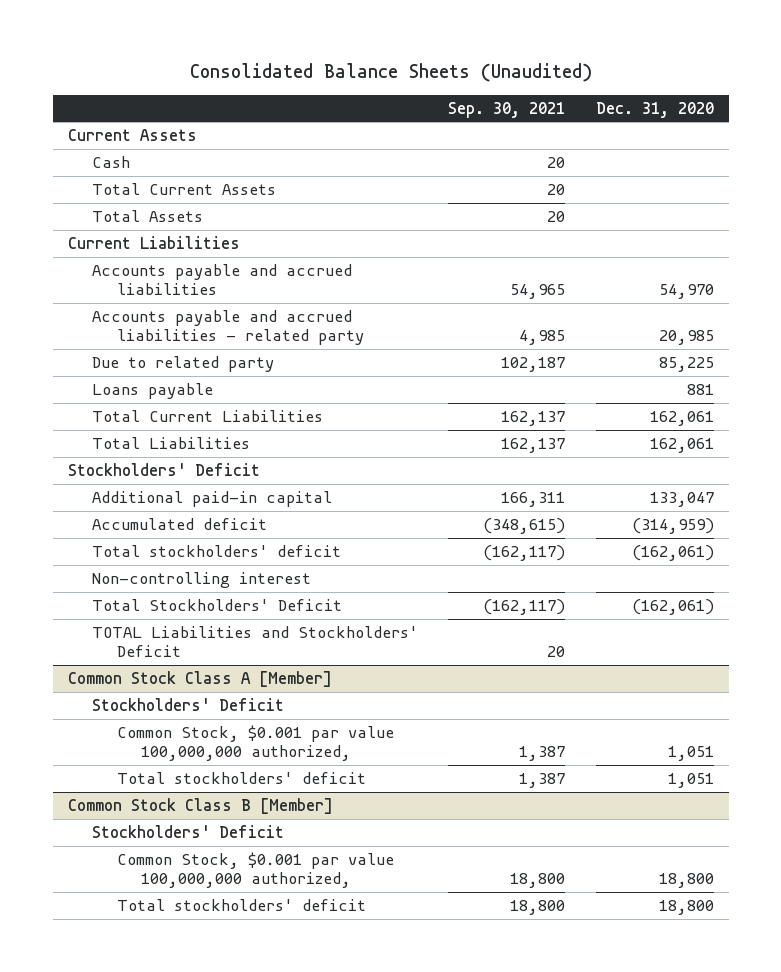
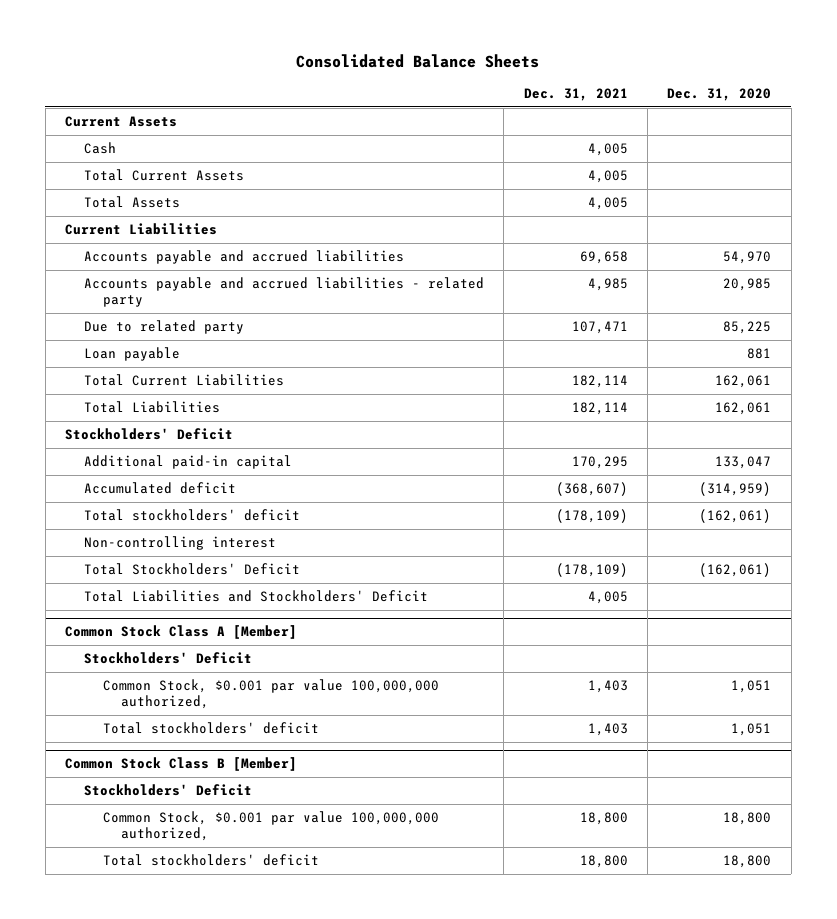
- Consolidated Balance Sheets (Unaudited)
+ Consolidated Balance Sheets
- | Sep. 30, 2021 | Dec. 31, 2020
+ | Dec. 31, 2021 | Dec. 31, 2020
- Loans payable | | 881
+ Loan payable | | 881
- TOTAL Liabilities and Stockholders' Deficit | 20 |
+ Total Liabilities and Stockholders' Deficit | 4,005 |

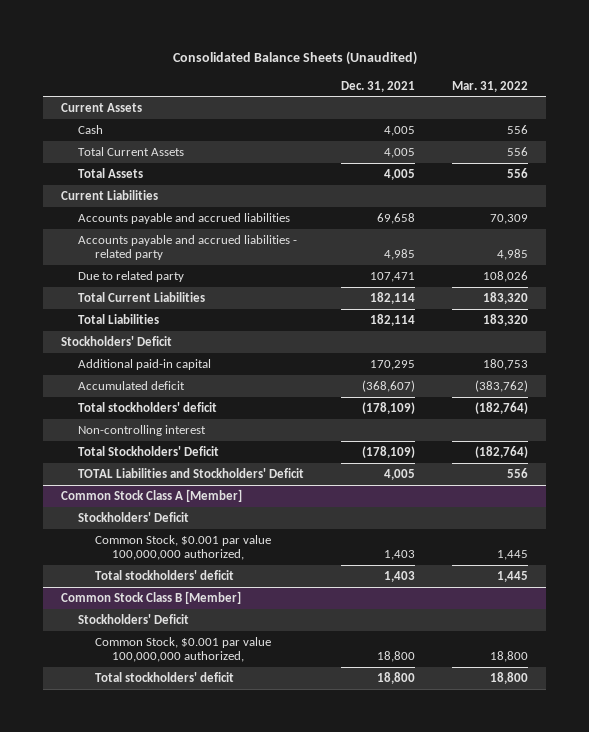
- Consolidated Balance Sheets
+ Consolidated Balance Sheets (Unaudited)
- | Dec. 31, 2021 | Dec. 31, 2020
+ | Dec. 31, 2021 | Mar. 31, 2022
- Loan payable | | 881
- Total Liabilities and Stockholders' Deficit | 4,005 |
+ TOTAL Liabilities and Stockholders' Deficit | 4,005 | 556

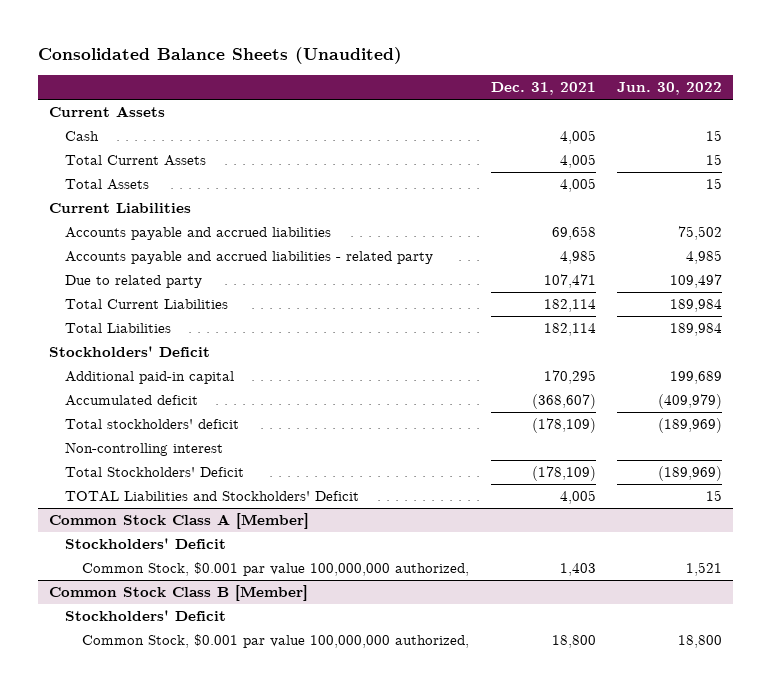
- | Dec. 31, 2021 | Mar. 31, 2022
+ | Dec. 31, 2021 | Jun. 30, 2022
@ Common Stock Class A [Member]
- Total stockholders' deficit | 1,403 | 1,445
@ Common Stock Class B [Member]
- Total stockholders' deficit | 18,800 | 18,800

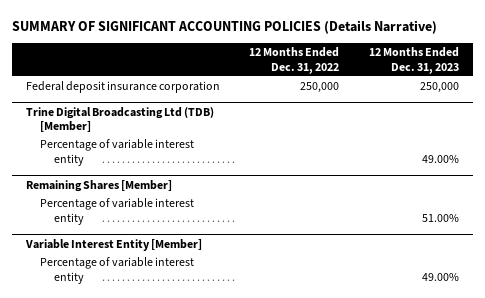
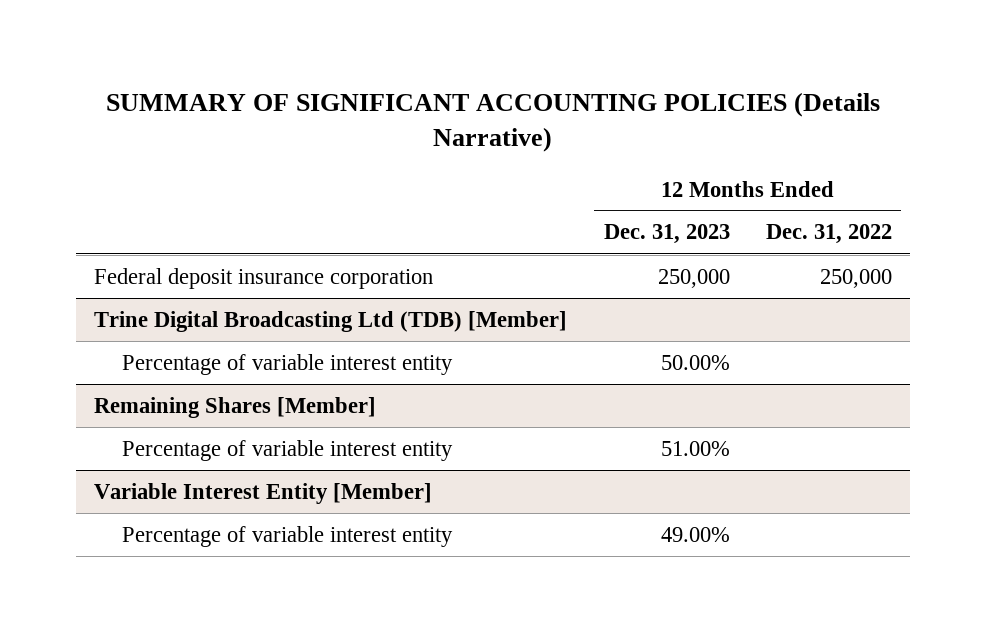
- | 12 Months Ended Dec. 31, 2022 | 12 Months Ended Dec. 31, 2023
+ | 12 Months Ended Dec. 31, 2023 | 12 Months Ended Dec. 31, 2022
@ Trine Digital Broadcasting Ltd (TDB) [Member]
- Percentage of variable interest entity | | 49.00%
+ Percentage of variable interest entity | 50.00% |

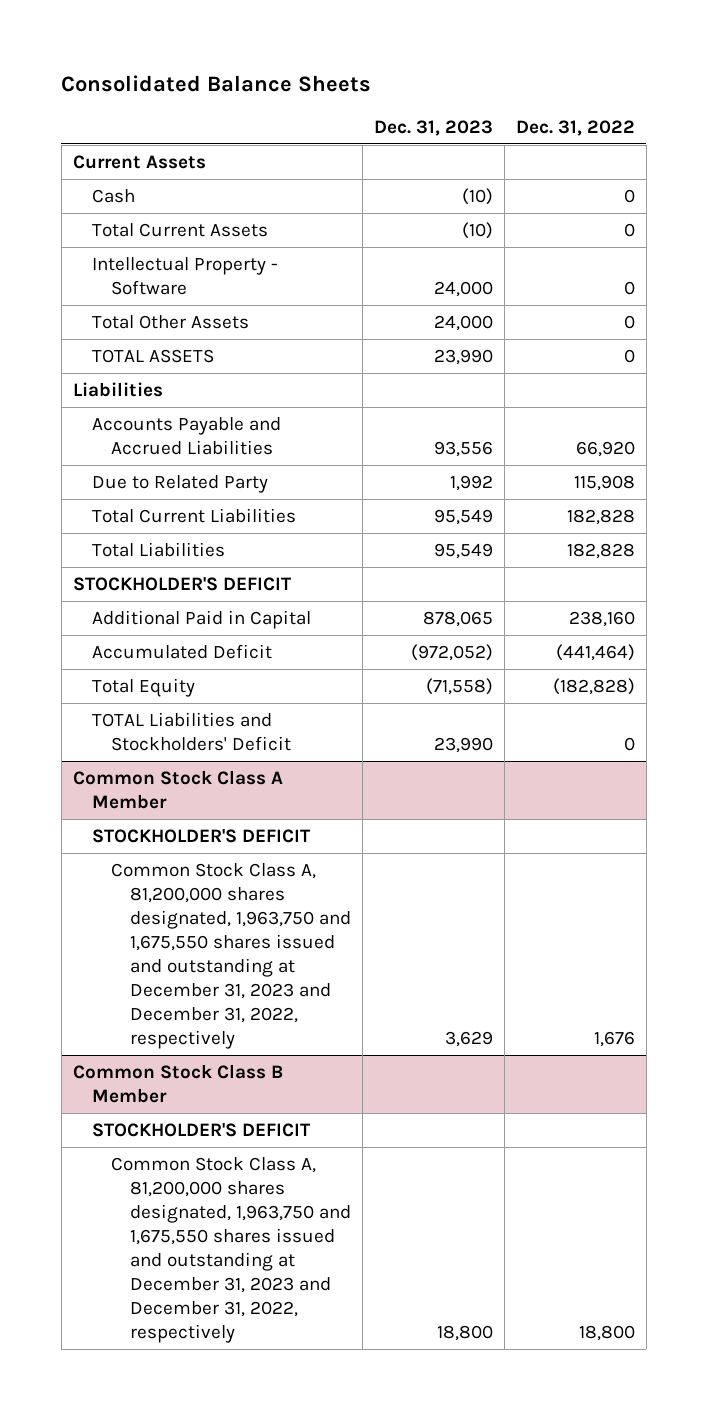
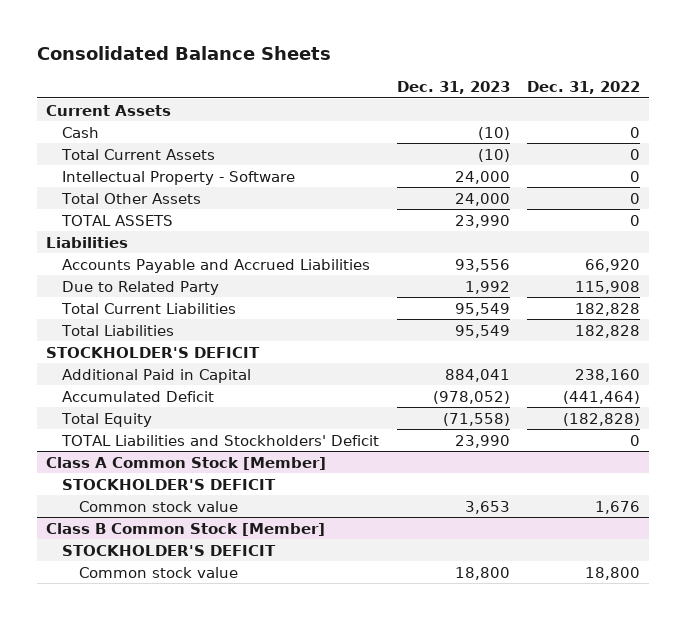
- Additional Paid in Capital | 878,065 | 238,160
- Accumulated Deficit | (972,052) | (441,464)
+ Additional Paid in Capital | 884,041 | 238,160
+ Accumulated Deficit | (978,052) | (441,464)
- Common Stock Class A Member
+ Class A Common Stock [Member]
- Common Stock Class A, 81,200,000 shares designated, 1,963,750 and 1,675,550 shares issued and outstanding at December 31, 2023 and December 31, 2022, respectively | 3,629 | 1,676
- Common Stock Class B Member
+ Common stock value | 3,653 | 1,676
+ Class B Common Stock [Member]
- Common Stock Class A, 81,200,000 shares designated, 1,963,750 and 1,675,550 shares issued and outstanding at December 31, 2023 and December 31, 2022, respectively | 18,800 | 18,800
+ Common stock value | 18,800 | 18,800

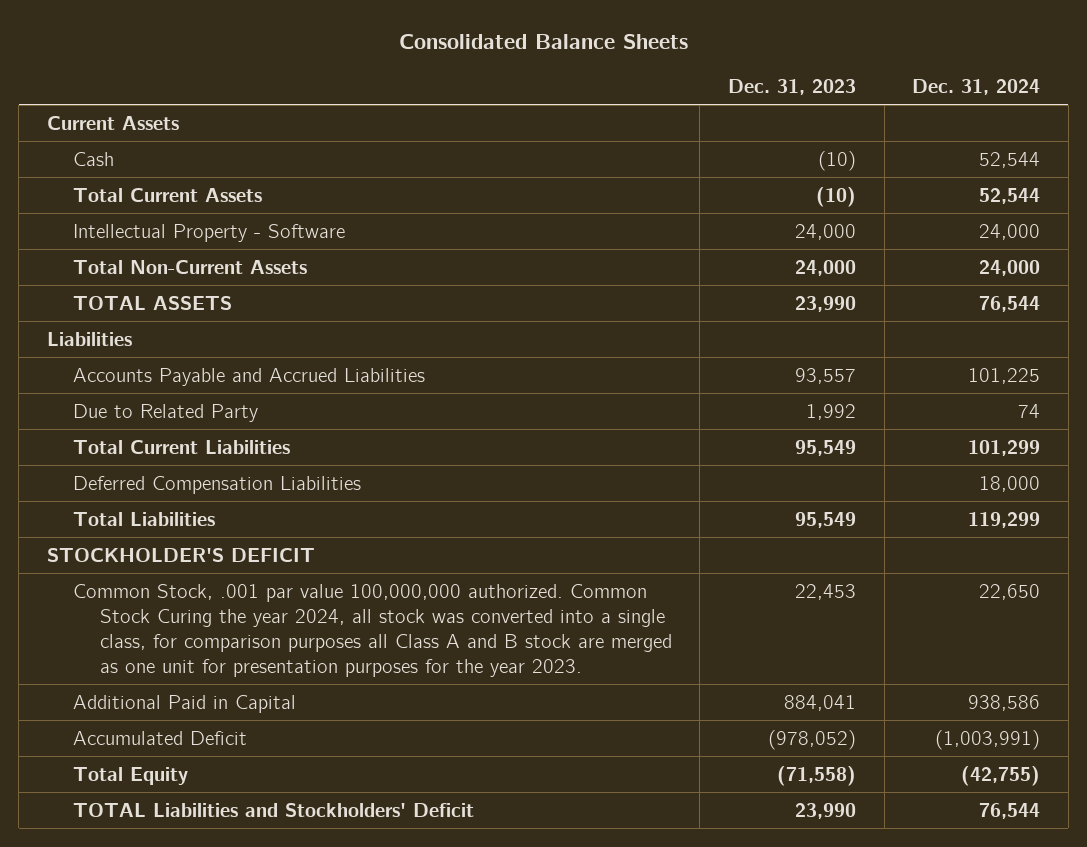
- | Dec. 31, 2023 | Dec. 31, 2022
+ | Dec. 31, 2023 | Dec. 31, 2024
- Total Other Assets | 24,000 | 0
+ Total Non-Current Assets | 24,000 | 24,000
- Accounts Payable and Accrued Liabilities | 93,556 | 66,920
+ Accounts Payable and Accrued Liabilities | 93,557 | 101,225
+ Deferred Compensation Liabilities | | 18,000
+ Common Stock, .001 par value 100,000,000 authorized. Common Stock Curing the year 2024, all stock was converted into a single class, for comparison purposes all Class A and B stock are merged as one unit for presentation purposes for the year 2023. | 22,453 | 22,650
- Class A Common Stock [Member]
- STOCKHOLDER'S DEFICIT
- Common stock value | 3,653 | 1,676
- Class B Common Stock [Member]
- STOCKHOLDER'S DEFICIT
- Common stock value | 18,800 | 18,800

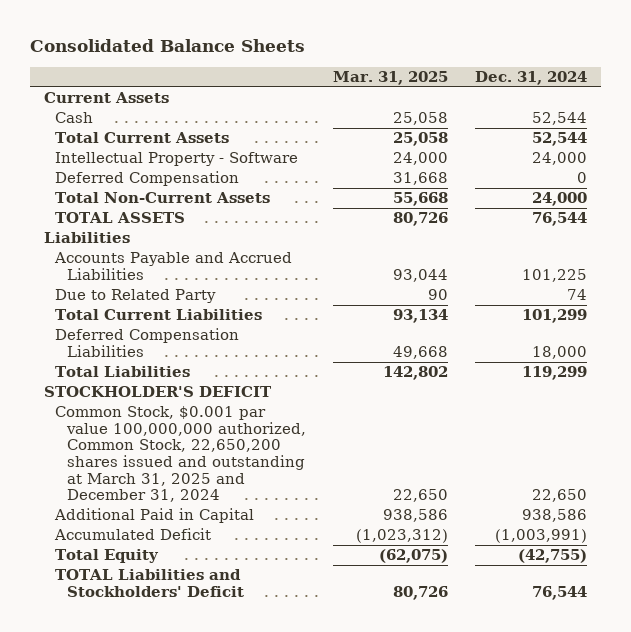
- | Dec. 31, 2023 | Dec. 31, 2024
+ | Mar. 31, 2025 | Dec. 31, 2024
+ Deferred Compensation | 31,668 | 0
- Common Stock, .001 par value 100,000,000 authorized. Common Stock Curing the year 2024, all stock was converted into a single class, for comparison purposes all Class A and B stock are merged as one unit for presentation purposes for the year 2023. | 22,453 | 22,650
+ Common Stock, $0.001 par value 100,000,000 authorized, Common Stock, 22,650,200 shares issued and outstanding at March 31, 2025 and December 31, 2024 | 22,650 | 22,650

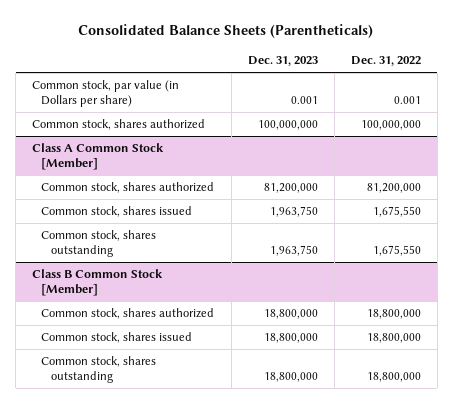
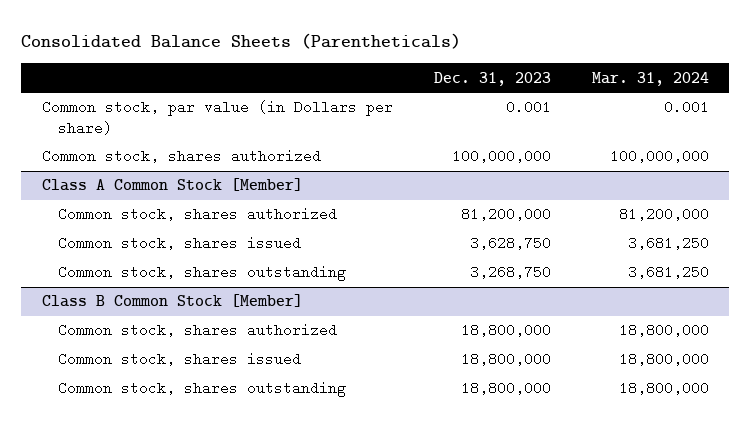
- | Dec. 31, 2023 | Dec. 31, 2022
+ | Dec. 31, 2023 | Mar. 31, 2024
@ Class A Common Stock [Member]
- Common stock, shares issued | 1,963,750 | 1,675,550
- Common stock, shares outstanding | 1,963,750 | 1,675,550
+ Common stock, shares issued | 3,628,750 | 3,681,250
+ Common stock, shares outstanding | 3,268,750 | 3,681,250

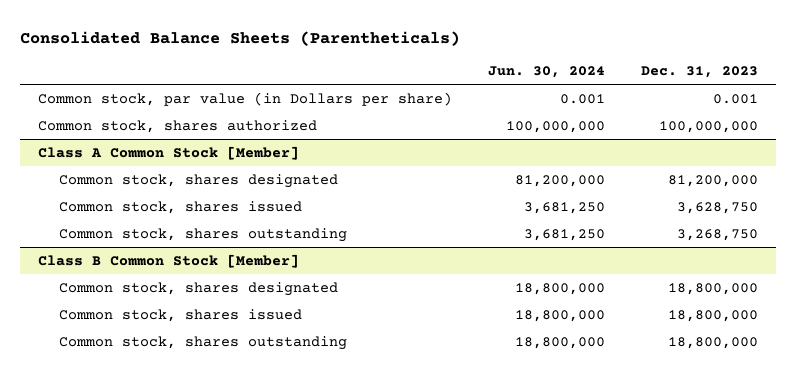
- | Dec. 31, 2023 | Mar. 31, 2024
+ | Jun. 30, 2024 | Dec. 31, 2023
@ Class A Common Stock [Member]
- Common stock, shares authorized | 81,200,000 | 81,200,000
+ Common stock, shares designated | 81,200,000 | 81,200,000
@ Class B Common Stock [Member]
- Common stock, shares authorized | 18,800,000 | 18,800,000
+ Common stock, shares designated | 18,800,000 | 18,800,000

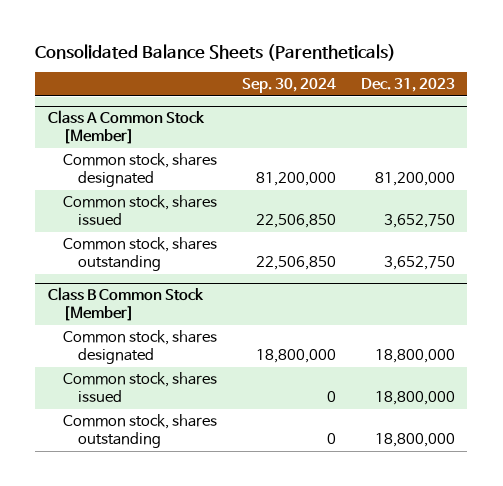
- | Jun. 30, 2024 | Dec. 31, 2023
+ | Sep. 30, 2024 | Dec. 31, 2023
- Common stock, par value (in Dollars per share) | 0.001 | 0.001
- Common stock, shares authorized | 100,000,000 | 100,000,000
@ Class A Common Stock [Member]
- Common stock, shares issued | 3,681,250 | 3,628,750
- Common stock, shares outstanding | 3,681,250 | 3,268,750
+ Common stock, shares issued | 22,506,850 | 3,652,750
+ Common stock, shares outstanding | 22,506,850 | 3,652,750

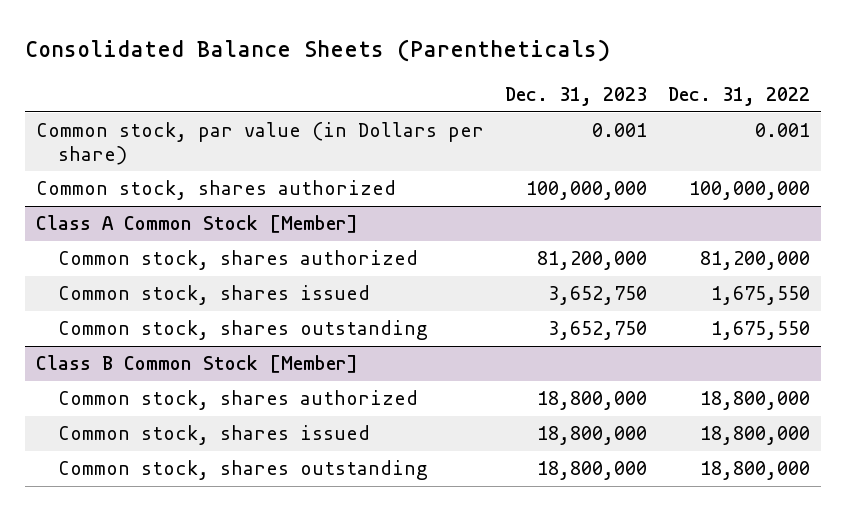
- | Sep. 30, 2024 | Dec. 31, 2023
+ | Dec. 31, 2023 | Dec. 31, 2022
+ Common stock, par value (in Dollars per share) | 0.001 | 0.001
+ Common stock, shares authorized | 100,000,000 | 100,000,000
@ Class A Common Stock [Member]
- Common stock, shares designated | 81,200,000 | 81,200,000
+ Common stock, shares authorized | 81,200,000 | 81,200,000
@ Class B Common Stock [Member]
- Common stock, shares designated | 18,800,000 | 18,800,000
+ Common stock, shares authorized | 18,800,000 | 18,800,000

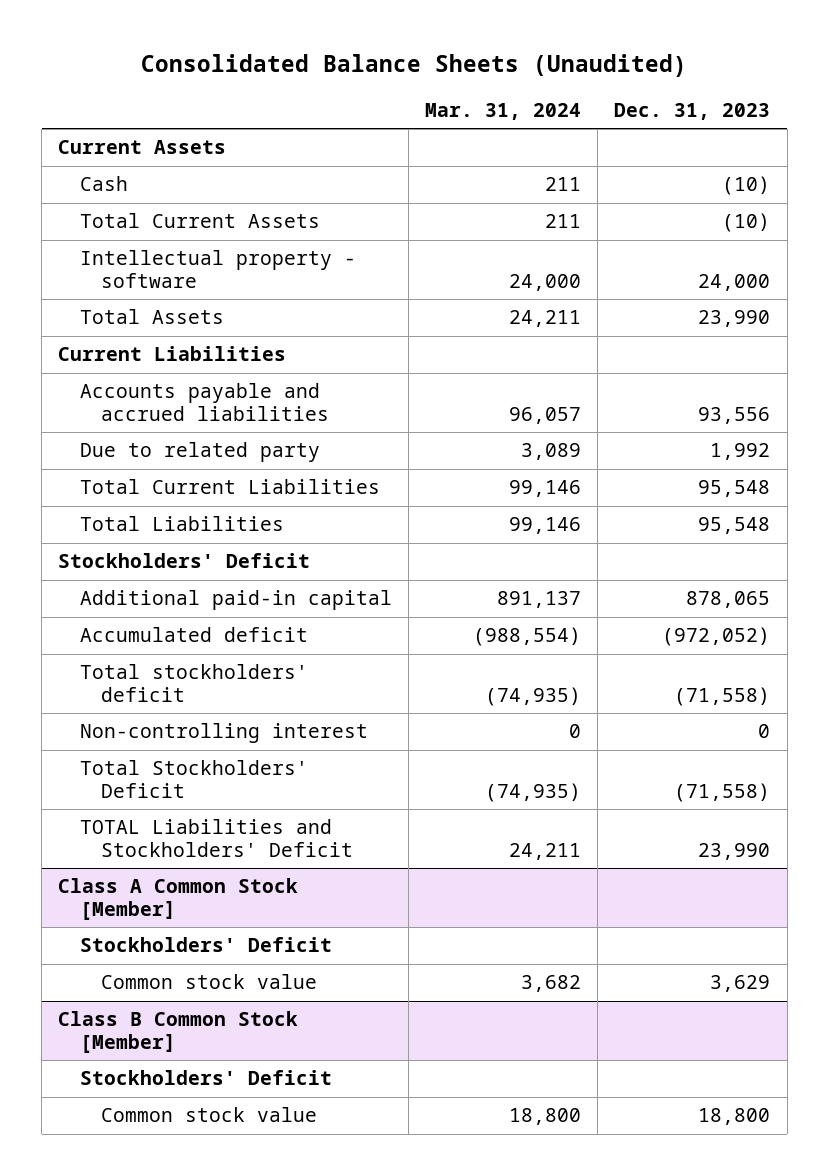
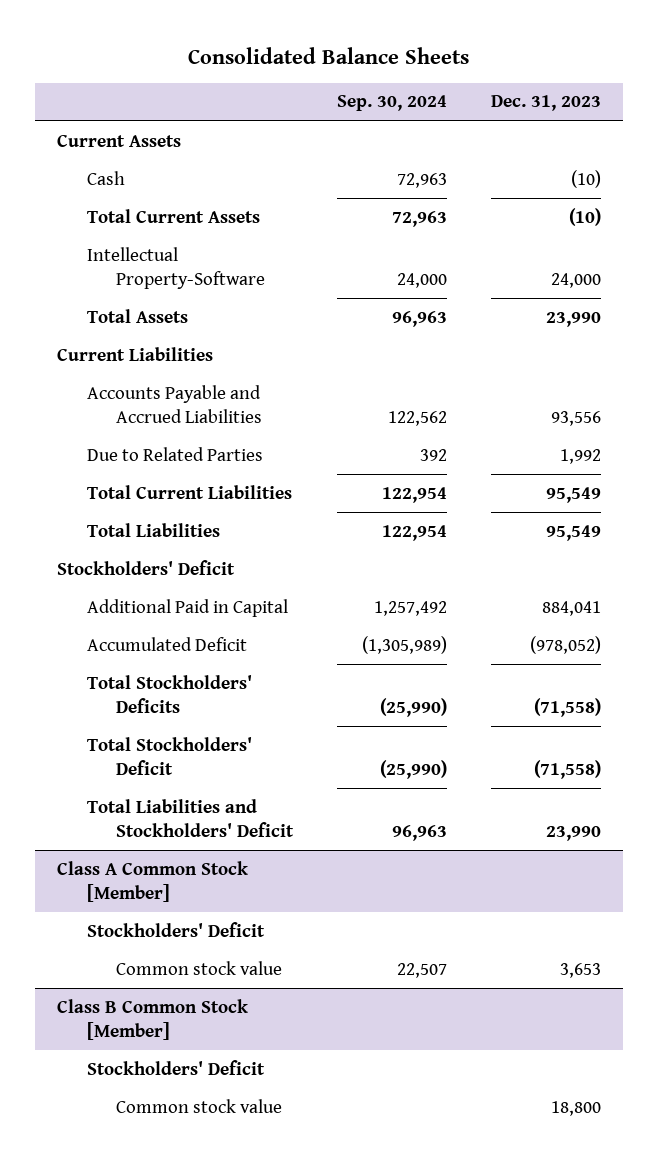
- Consolidated Balance Sheets (Unaudited)
+ Consolidated Balance Sheets
- | Mar. 31, 2024 | Dec. 31, 2023
+ | Sep. 30, 2024 | Dec. 31, 2023
- Intellectual property - software | 24,000 | 24,000
+ Intellectual Property-Software | 24,000 | 24,000
- Accounts payable and accrued liabilities | 96,057 | 93,556
- Due to related party | 3,089 | 1,992
- Total Current Liabilities | 99,146 | 95,548
- Total Liabilities | 99,146 | 95,548
+ Accounts Payable and Accrued Liabilities | 122,562 | 93,556
+ Due to Related Parties | 392 | 1,992
+ Total Current Liabilities | 122,954 | 95,549
+ Total Liabilities | 122,954 | 95,549
- Additional paid-in capital | 891,137 | 878,065
- Accumulated deficit | (988,554) | (972,052)
- Total stockholders' deficit | (74,935) | (71,558)
- Non-controlling interest | 0 | 0
+ Additional Paid in Capital | 1,257,492 | 884,041
+ Accumulated Deficit | (1,305,989) | (978,052)
+ Total Stockholders' Deficits | (25,990) | (71,558)
- TOTAL Liabilities and Stockholders' Deficit | 24,211 | 23,990
+ Total Liabilities and Stockholders' Deficit | 96,963 | 23,990
@ Class A Common Stock [Member]
- Common stock value | 3,682 | 3,629
+ Common stock value | 22,507 | 3,653

